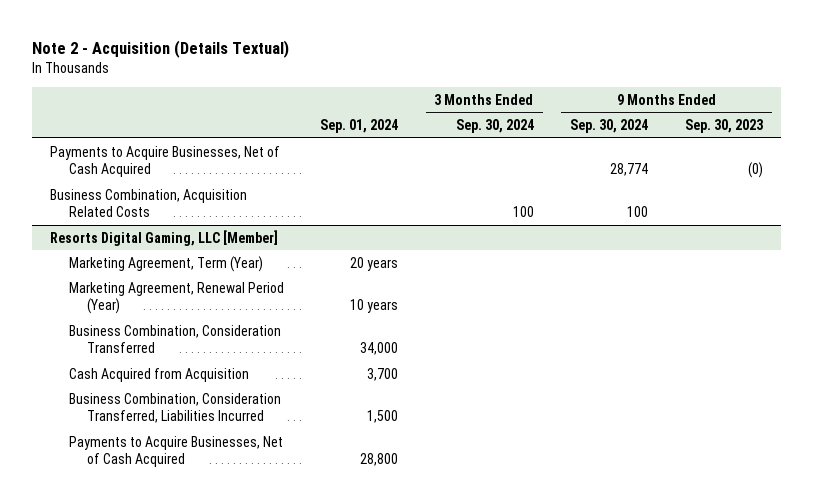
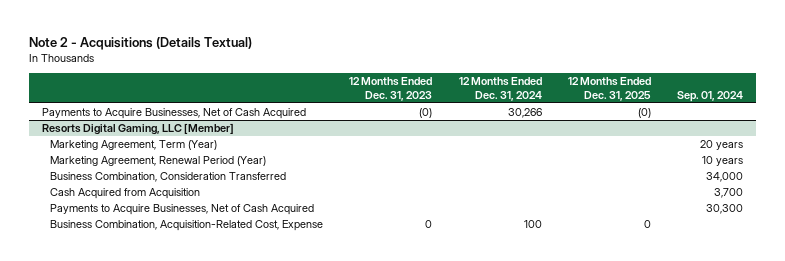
- Note 2 - Acquisition (Details Textual)
+ Note 2 - Acquisitions (Details Textual)
- | Sep. 01, 2024 | 3 Months Ended Sep. 30, 2024 | 9 Months Ended Sep. 30, 2024 | 9 Months Ended Sep. 30, 2023
+ | 12 Months Ended Dec. 31, 2023 | 12 Months Ended Dec. 31, 2024 | 12 Months Ended Dec. 31, 2025 | Sep. 01, 2024
- Business Combination, Acquisition Related Costs | | 100 | 100 |
@ Resorts Digital Gaming, LLC [Member]
- Business Combination, Consideration Transferred, Liabilities Incurred | 1,500 | | |
- Payments to Acquire Businesses, Net of Cash Acquired | 28,800 | | |
+ Payments to Acquire Businesses, Net of Cash Acquired | | | | 30,300
+ Business Combination, Acquisition-Related Cost, Expense | 0 | 100 | 0 |

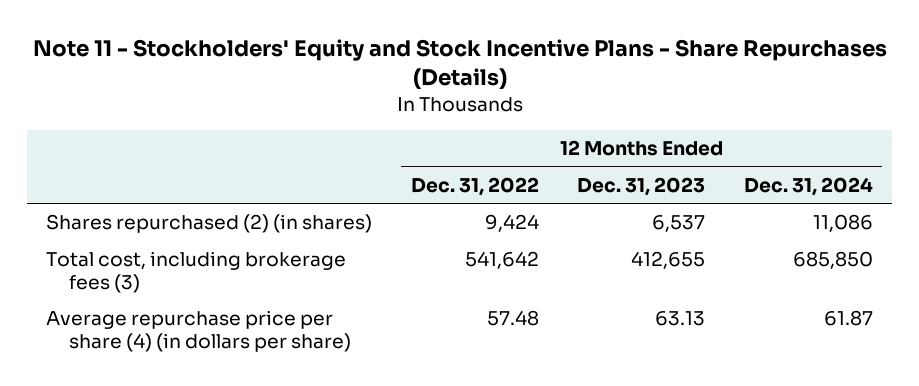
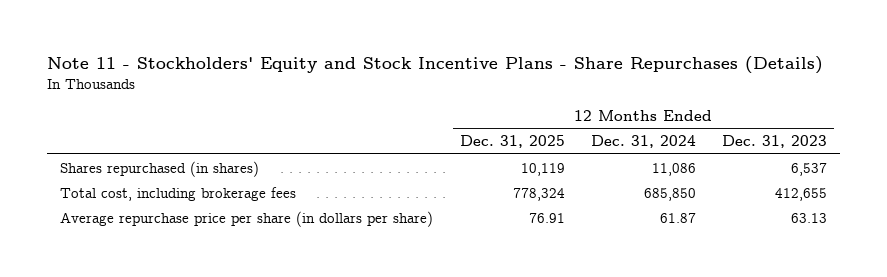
- | 12 Months Ended Dec. 31, 2022 | 12 Months Ended Dec. 31, 2023 | 12 Months Ended Dec. 31, 2024
+ | 12 Months Ended Dec. 31, 2025 | 12 Months Ended Dec. 31, 2024 | 12 Months Ended Dec. 31, 2023
- Shares repurchased (2) (in shares) | 9,424 | 6,537 | 11,086
- Total cost, including brokerage fees (3) | 541,642 | 412,655 | 685,850
- Average repurchase price per share (4) (in dollars per share) | 57.48 | 63.13 | 61.87
+ Shares repurchased (in shares) | 10,119 | 11,086 | 6,537
+ Total cost, including brokerage fees | 778,324 | 685,850 | 412,655
+ Average repurchase price per share (in dollars per share) | 76.91 | 61.87 | 63.13

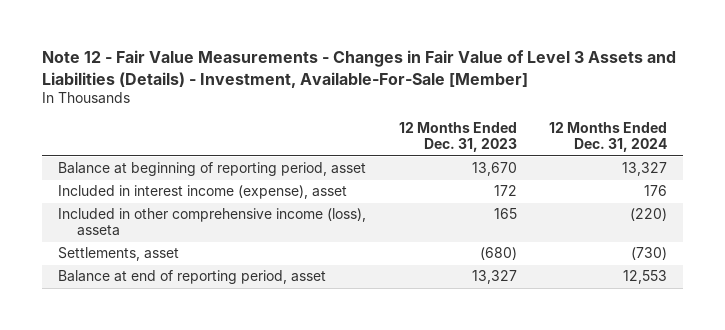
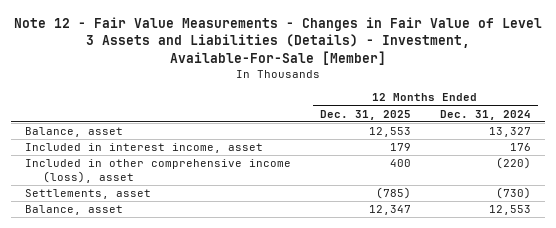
- | 12 Months Ended Dec. 31, 2023 | 12 Months Ended Dec. 31, 2024
+ | 12 Months Ended Dec. 31, 2025 | 12 Months Ended Dec. 31, 2024
- Balance at beginning of reporting period, asset | 13,670 | 13,327
- Included in interest income (expense), asset | 172 | 176
- Included in other comprehensive income (loss), asseta | 165 | (220)
+ Balance, asset | 12,553 | 13,327
+ Included in interest income, asset | 179 | 176
+ Included in other comprehensive income (loss), asset | 400 | (220)
- Balance at end of reporting period, asset | 13,327 | 12,553
+ Balance, asset | 12,347 | 12,553

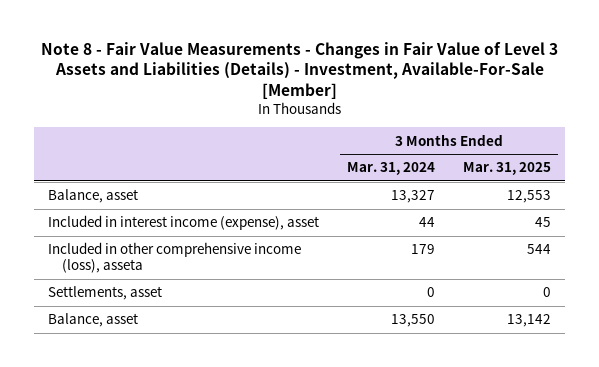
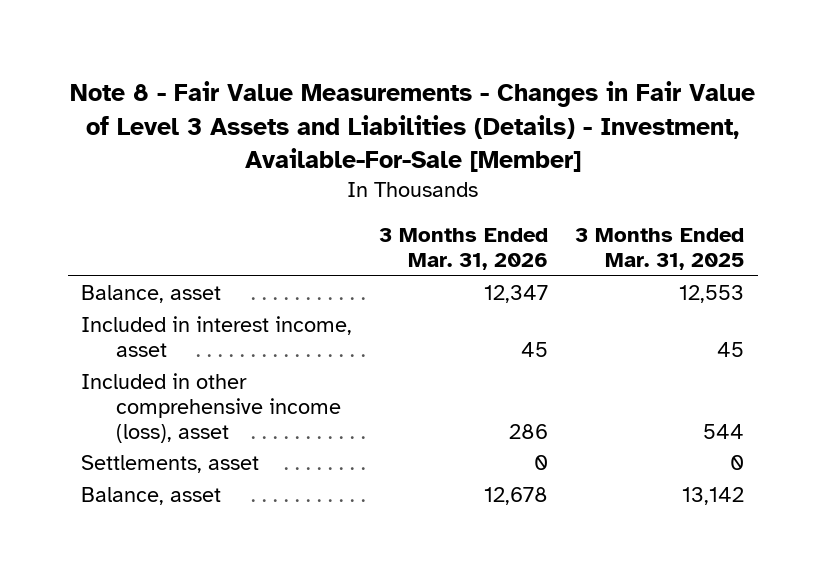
- | 3 Months Ended Mar. 31, 2024 | 3 Months Ended Mar. 31, 2025
+ | 3 Months Ended Mar. 31, 2026 | 3 Months Ended Mar. 31, 2025
- Included in interest income (expense), asset | 44 | 45
- Included in other comprehensive income (loss), asseta | 179 | 544
+ Included in interest income, asset | 45 | 45
+ Included in other comprehensive income (loss), asset | 286 | 544

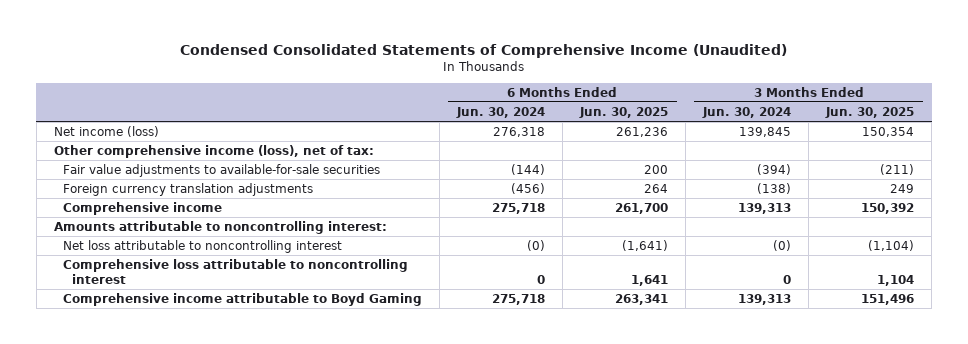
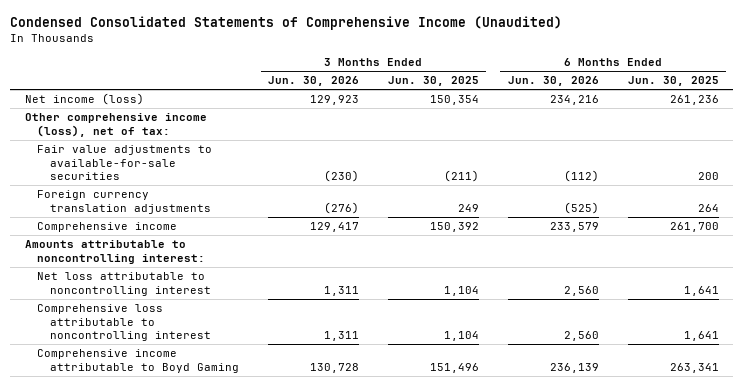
- | 6 Months Ended Jun. 30, 2024 | 6 Months Ended Jun. 30, 2025 | 3 Months Ended Jun. 30, 2024 | 3 Months Ended Jun. 30, 2025
+ | 3 Months Ended Jun. 30, 2026 | 3 Months Ended Jun. 30, 2025 | 6 Months Ended Jun. 30, 2026 | 6 Months Ended Jun. 30, 2025
- Net loss attributable to noncontrolling interest | (0) | (1,641) | (0) | (1,104)
+ Net loss attributable to noncontrolling interest | 1,311 | 1,104 | 2,560 | 1,641

